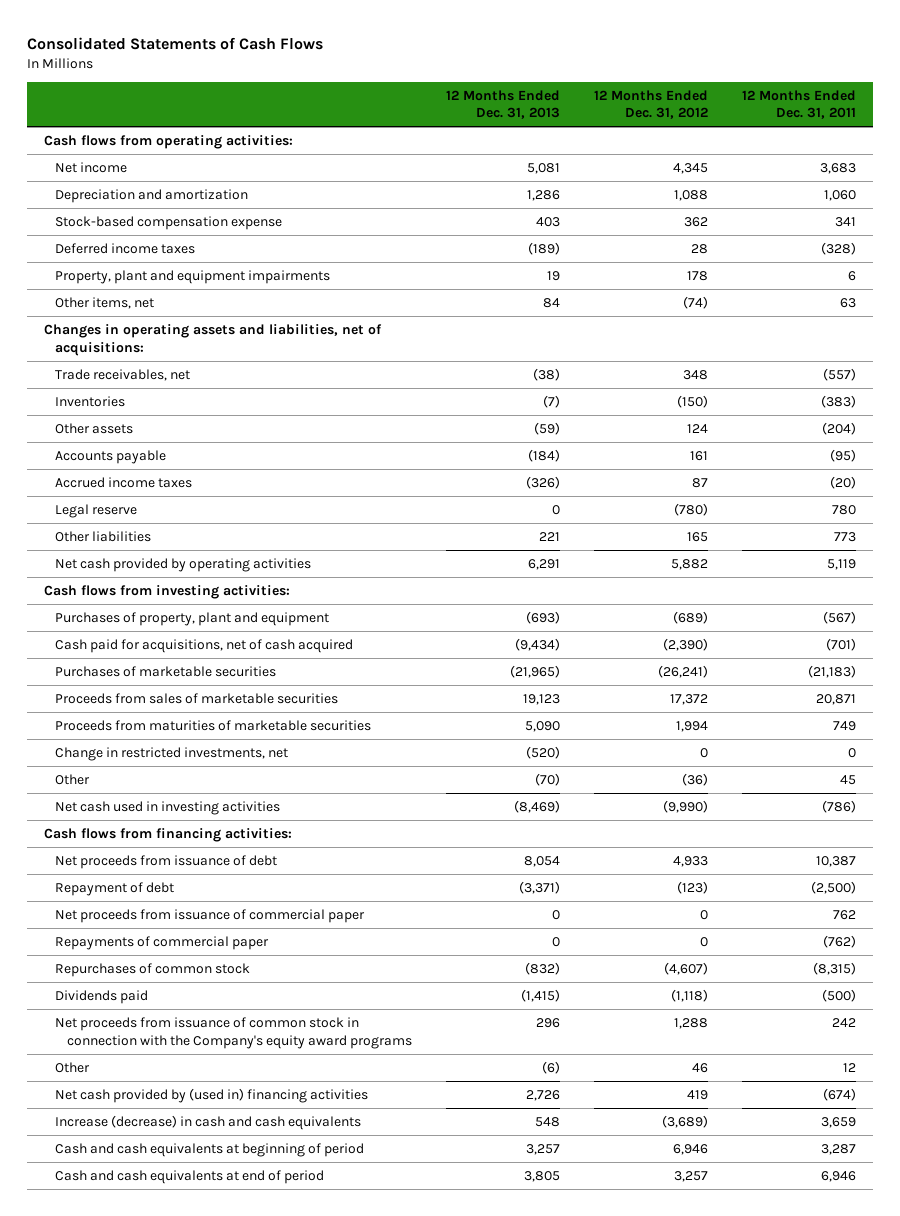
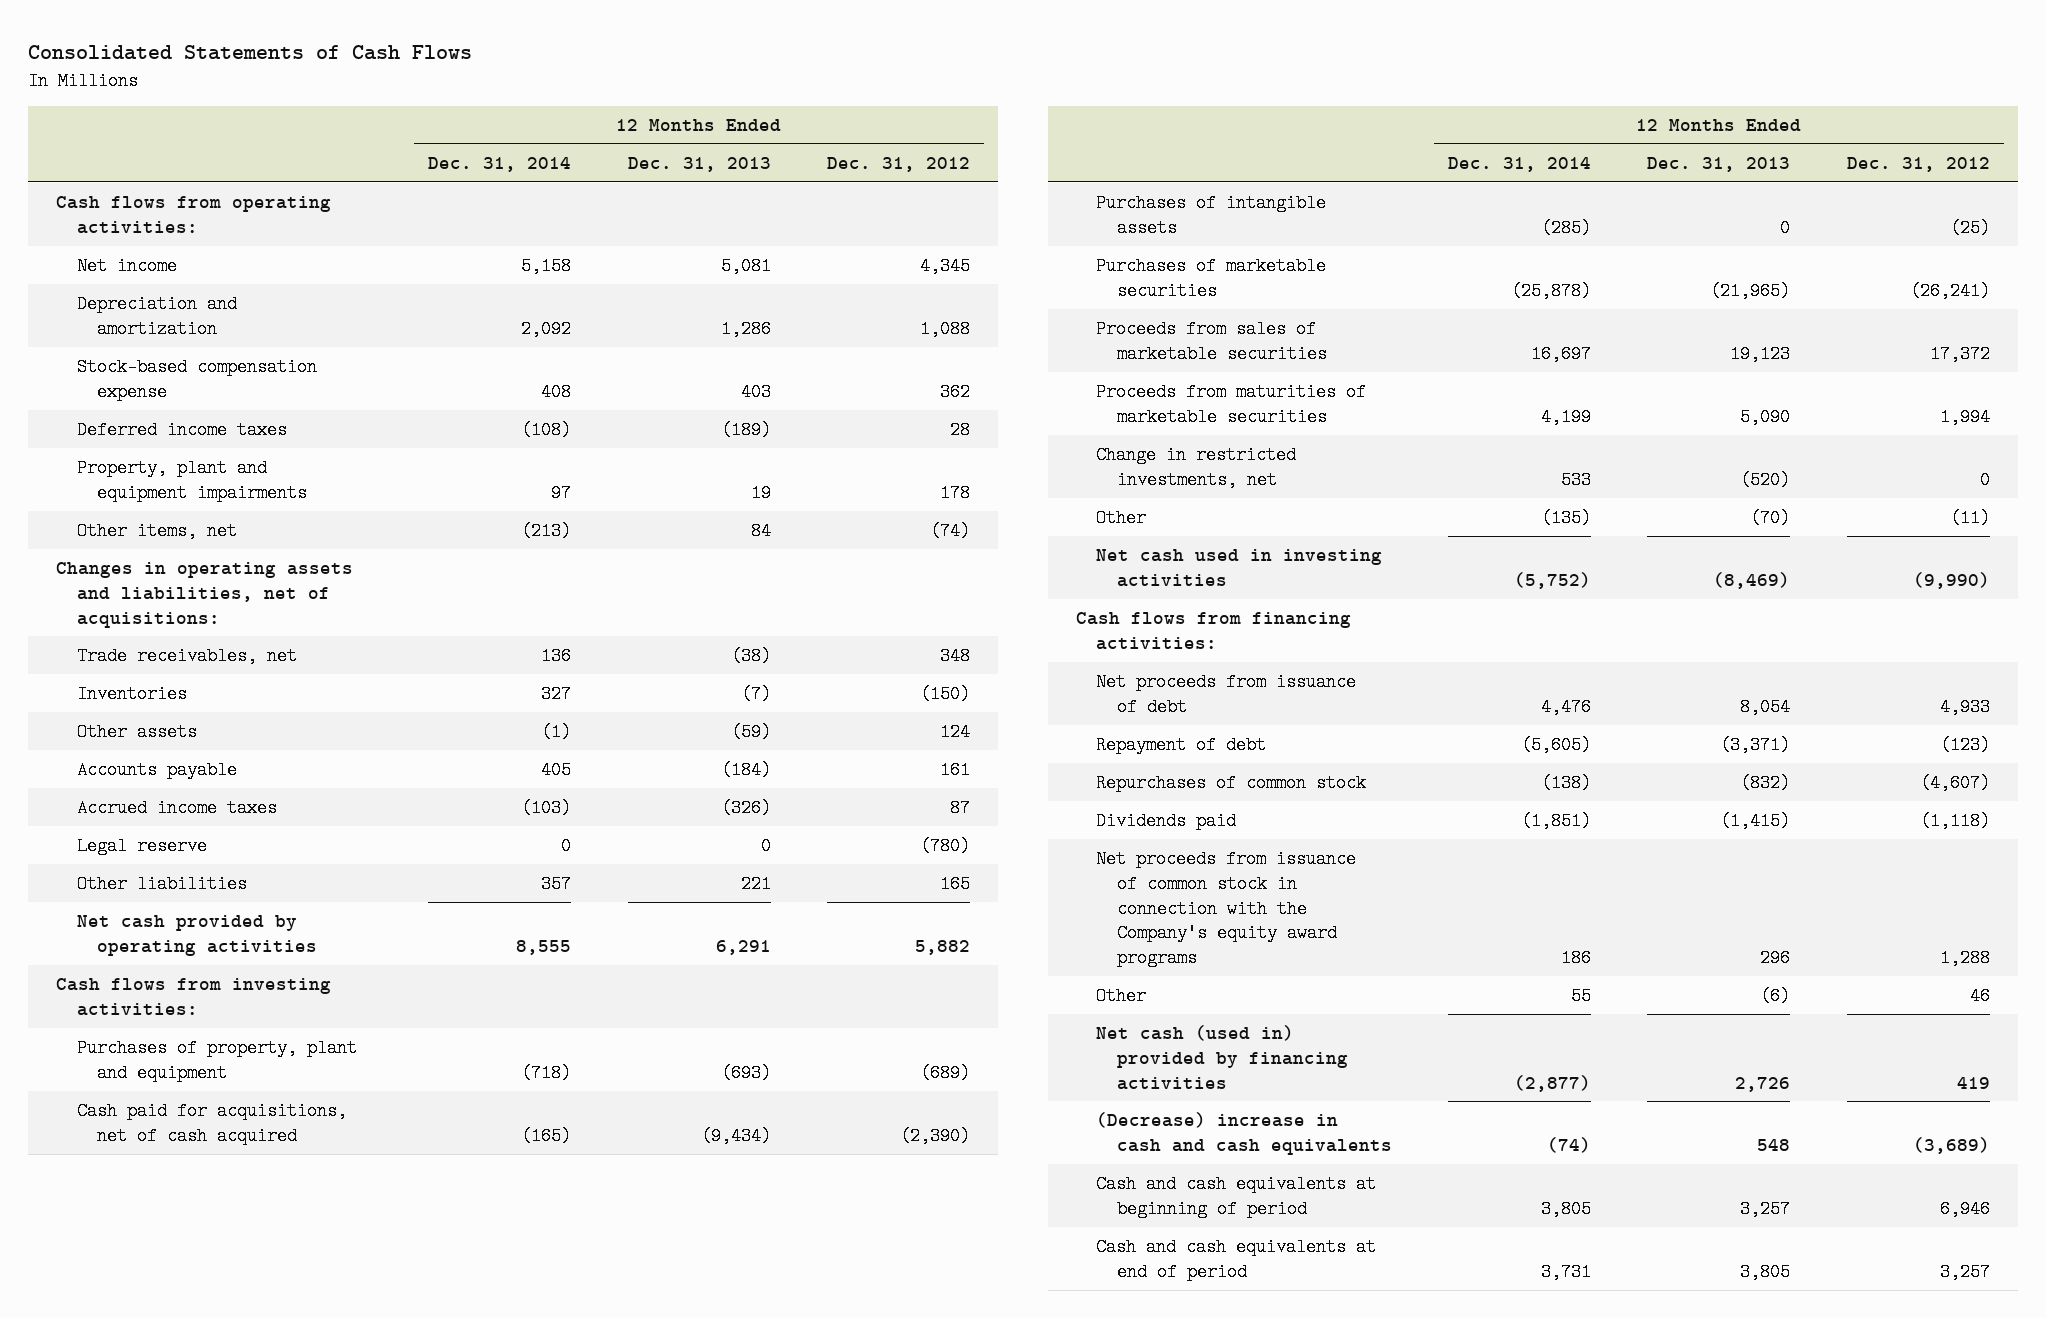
- | 12 Months Ended Dec. 31, 2013 | 12 Months Ended Dec. 31, 2012 | 12 Months Ended Dec. 31, 2011
+ | 12 Months Ended Dec. 31, 2014 | 12 Months Ended Dec. 31, 2013 | 12 Months Ended Dec. 31, 2012
+ Purchases of intangible assets | (285) | 0 | (25)
- Other | (70) | (36) | 45
+ Other | (135) | (70) | (11)
- Net proceeds from issuance of commercial paper | 0 | 0 | 762
- Repayments of commercial paper | 0 | 0 | (762)
- Net cash provided by (used in) financing activities | 2,726 | 419 | (674)
- Increase (decrease) in cash and cash equivalents | 548 | (3,689) | 3,659
+ Net cash (used in) provided by financing activities | (2,877) | 2,726 | 419
+ (Decrease) increase in cash and cash equivalents | (74) | 548 | (3,689)

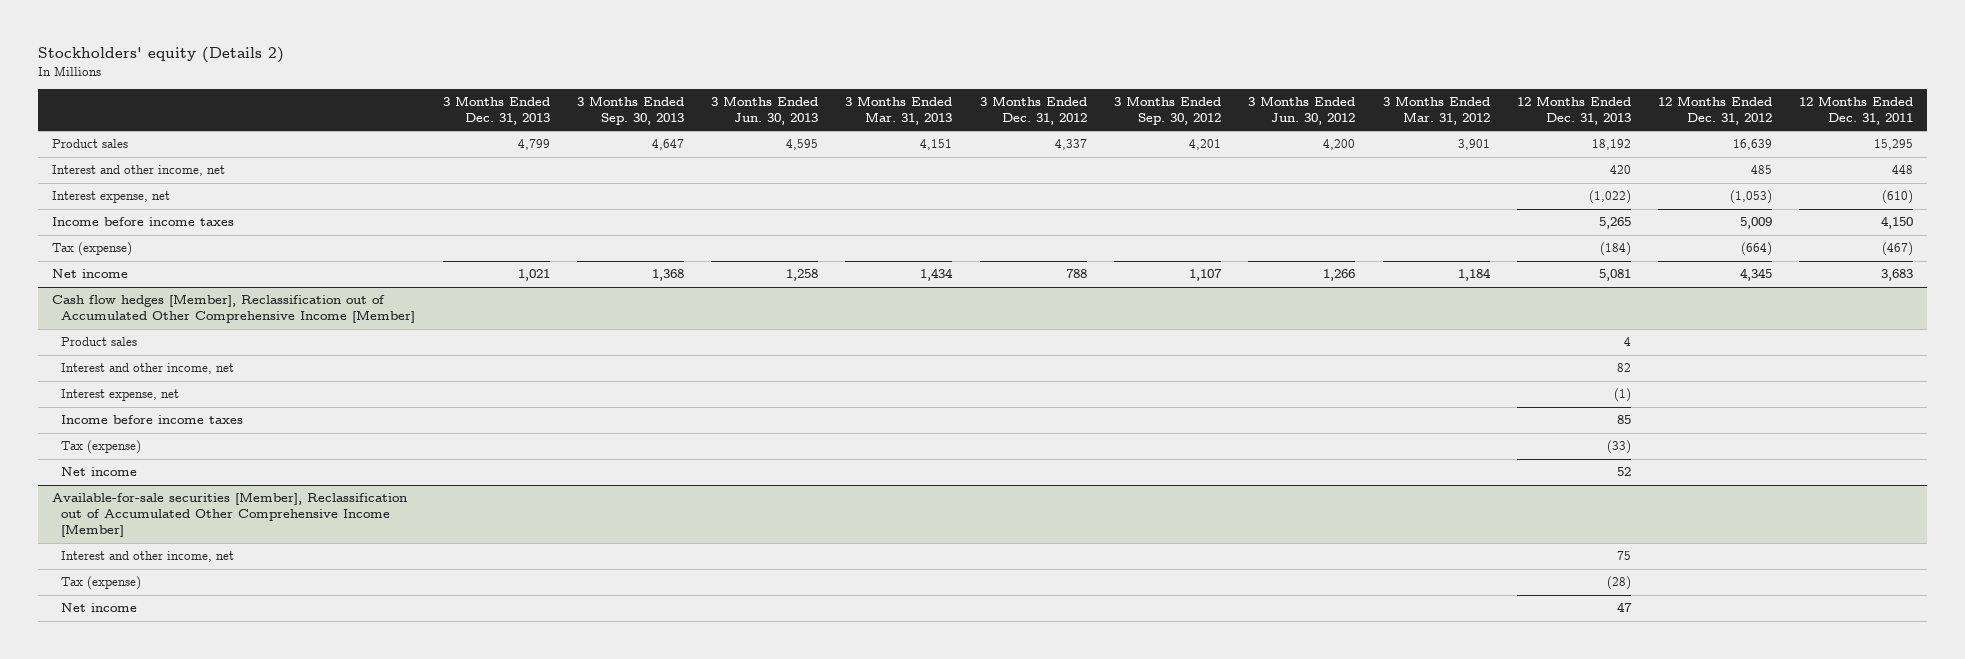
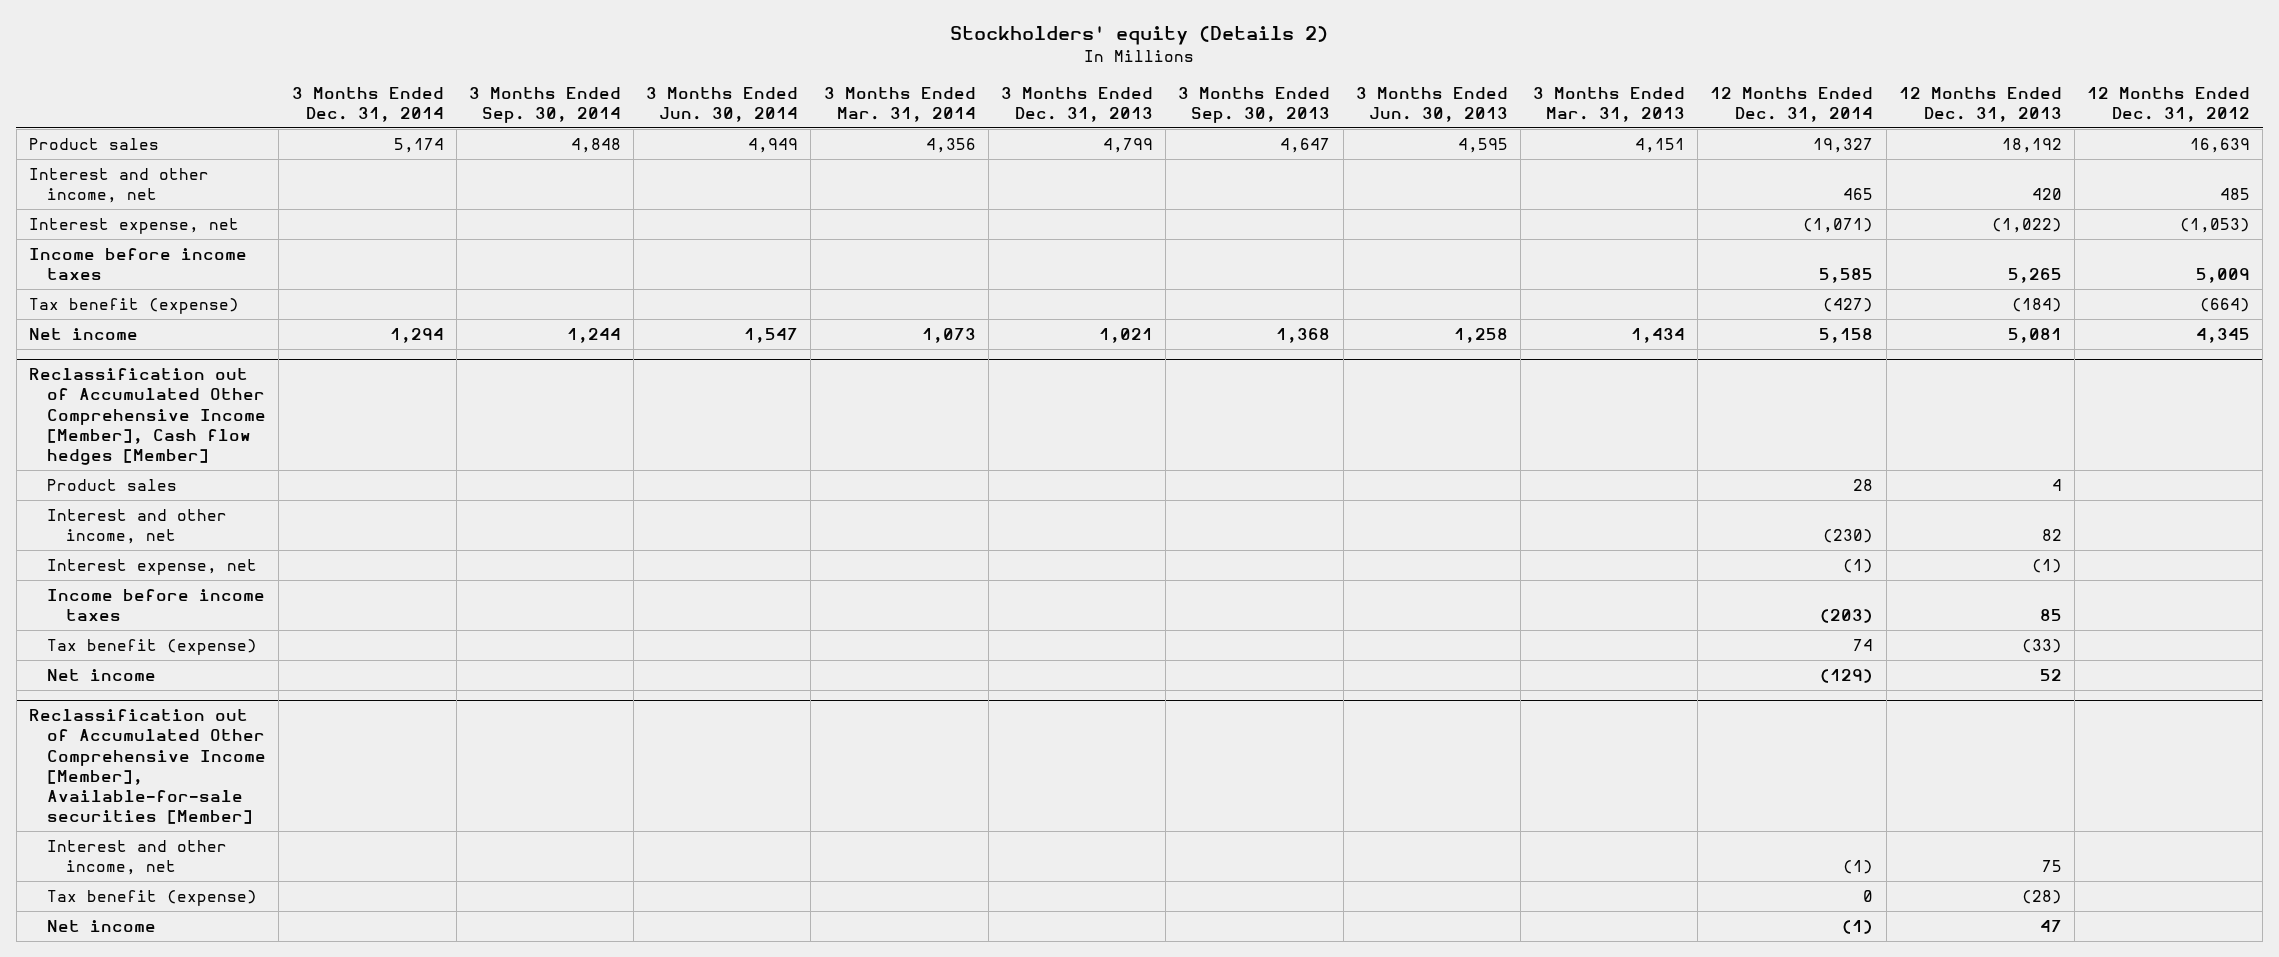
- | 3 Months Ended Dec. 31, 2013 | 3 Months Ended Sep. 30, 2013 | 3 Months Ended Jun. 30, 2013 | 3 Months Ended Mar. 31, 2013 | 3 Months Ended Dec. 31, 2012 | 3 Months Ended Sep. 30, 2012 | 3 Months Ended Jun. 30, 2012 | 3 Months Ended Mar. 31, 2012 | 12 Months Ended Dec. 31, 2013 | 12 Months Ended Dec. 31, 2012 | 12 Months Ended Dec. 31, 2011
+ | 3 Months Ended Dec. 31, 2014 | 3 Months Ended Sep. 30, 2014 | 3 Months Ended Jun. 30, 2014 | 3 Months Ended Mar. 31, 2014 | 3 Months Ended Dec. 31, 2013 | 3 Months Ended Sep. 30, 2013 | 3 Months Ended Jun. 30, 2013 | 3 Months Ended Mar. 31, 2013 | 12 Months Ended Dec. 31, 2014 | 12 Months Ended Dec. 31, 2013 | 12 Months Ended Dec. 31, 2012
- Tax (expense) | | | | | | | | | (184) | (664) | (467)
+ Tax benefit (expense) | | | | | | | | | (427) | (184) | (664)
- Cash flow hedges [Member], Reclassification out of Accumulated Other Comprehensive Income [Member]
+ Reclassification out of Accumulated Other Comprehensive Income [Member], Cash flow hedges [Member]
- Tax (expense) | | | | | | | | | (33) | |
+ Tax benefit (expense) | | | | | | | | | 74 | (33) |
- Available-for-sale securities [Member], Reclassification out of Accumulated Other Comprehensive Income [Member]
+ Reclassification out of Accumulated Other Comprehensive Income [Member], Available-for-sale securities [Member]
- Tax (expense) | | | | | | | | | (28) | |
+ Tax benefit (expense) | | | | | | | | | 0 | (28) |

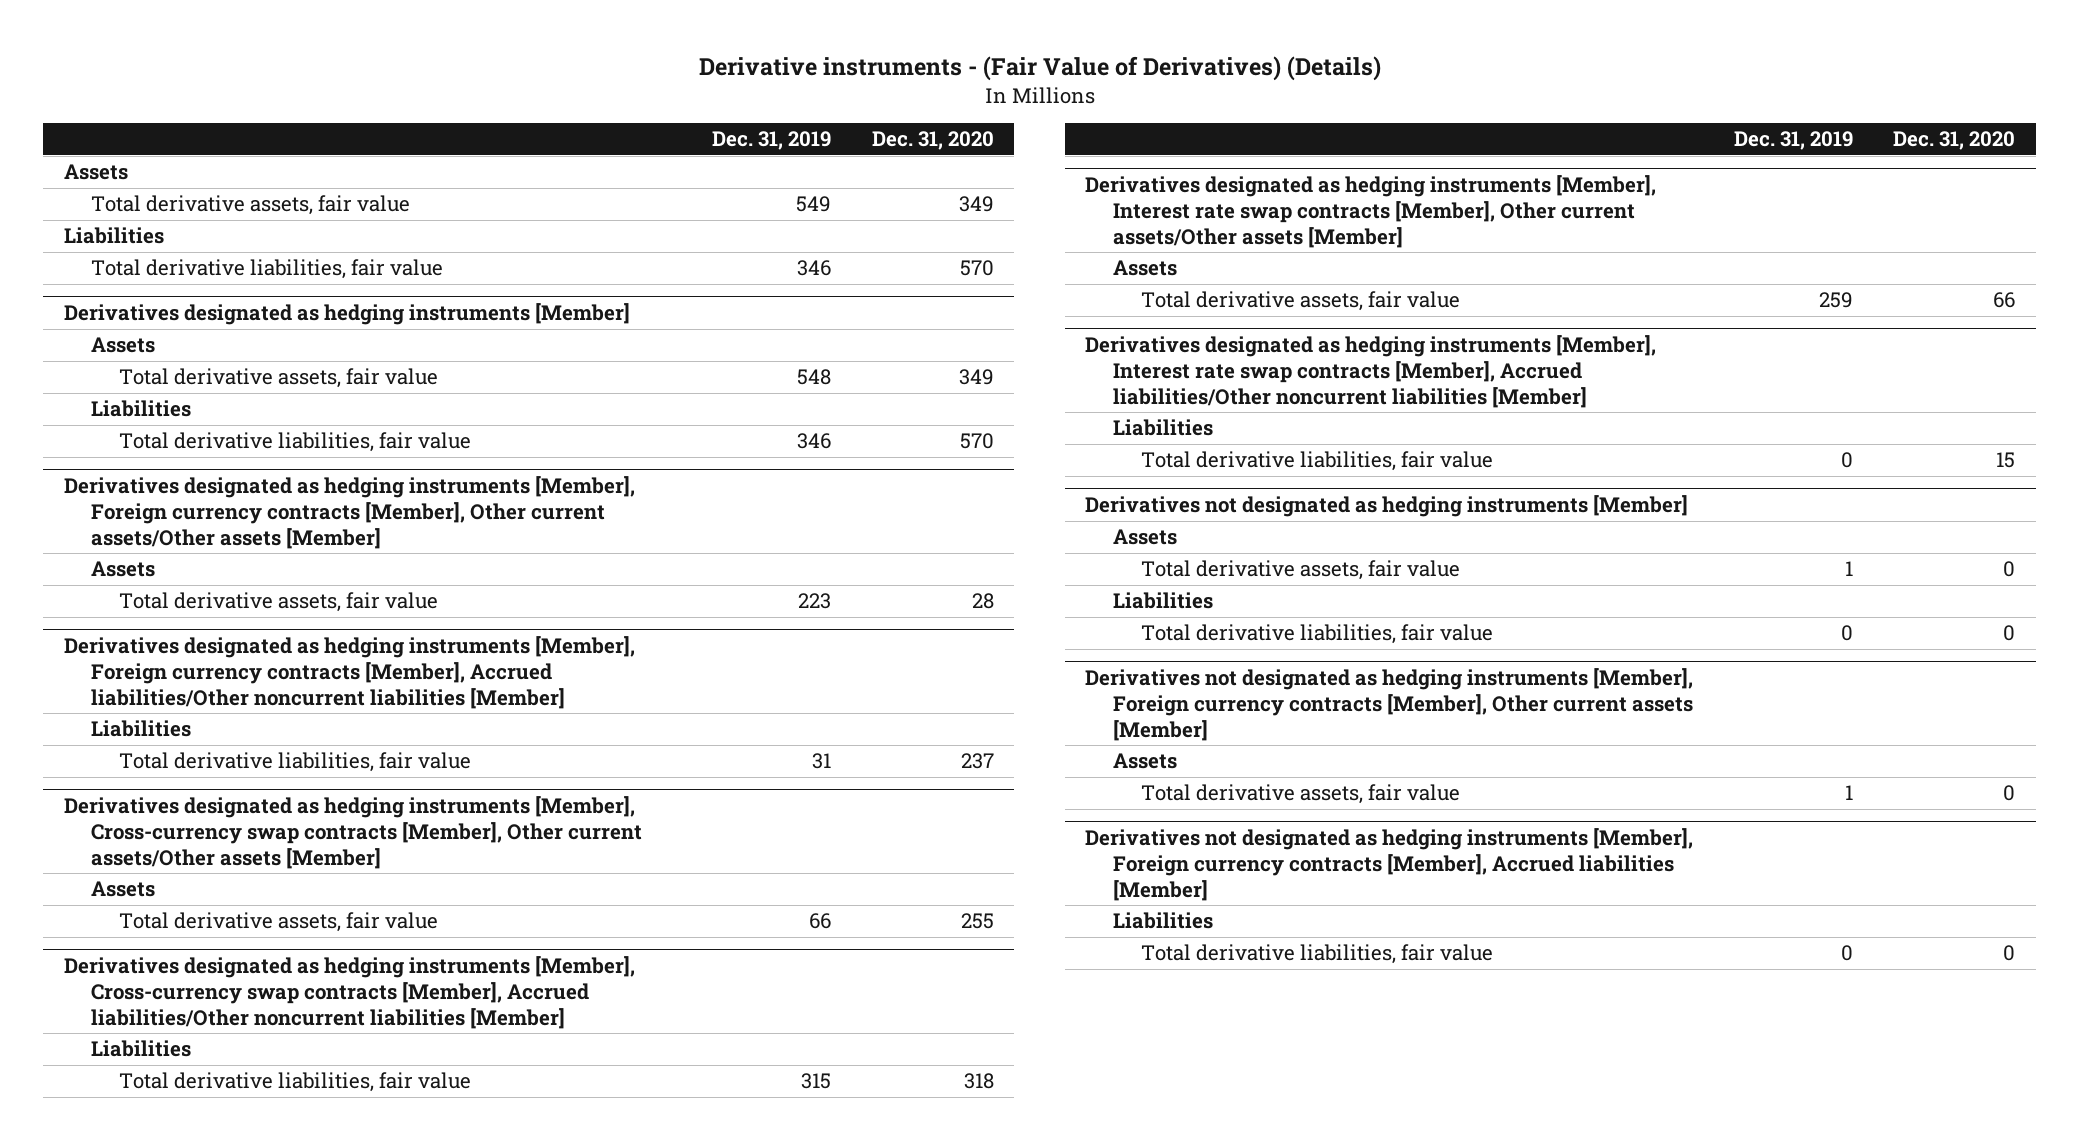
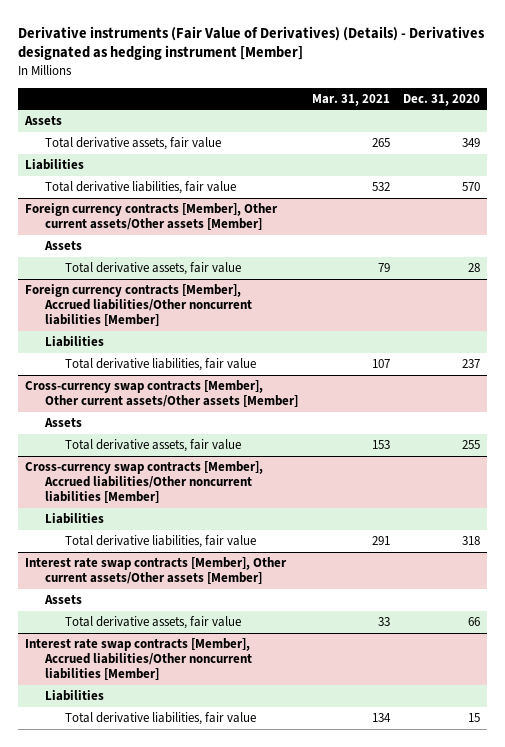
- Derivative instruments - (Fair Value of Derivatives) (Details)
+ Derivative instruments (Fair Value of Derivatives) (Details) - Derivatives designated as hedging instrument [Member]
- | Dec. 31, 2019 | Dec. 31, 2020
+ | Mar. 31, 2021 | Dec. 31, 2020
- Derivatives designated as hedging instruments [Member]
- Assets
- Total derivative assets, fair value | 548 | 349
- Liabilities
- Total derivative liabilities, fair value | 346 | 570
- Derivatives designated as hedging instruments [Member], Foreign currency contracts [Member], Other current assets/Other assets [Member]
+ Foreign currency contracts [Member], Other current assets/Other assets [Member]
- Derivatives designated as hedging instruments [Member], Foreign currency contracts [Member], Accrued liabilities/Other noncurrent liabilities [Member]
+ Foreign currency contracts [Member], Accrued liabilities/Other noncurrent liabilities [Member]
- Derivatives designated as hedging instruments [Member], Cross-currency swap contracts [Member], Other current assets/Other assets [Member]
+ Cross-currency swap contracts [Member], Other current assets/Other assets [Member]
- Derivatives designated as hedging instruments [Member], Cross-currency swap contracts [Member], Accrued liabilities/Other noncurrent liabilities [Member]
+ Cross-currency swap contracts [Member], Accrued liabilities/Other noncurrent liabilities [Member]
- Derivatives designated as hedging instruments [Member], Interest rate swap contracts [Member], Other current assets/Other assets [Member]
+ Interest rate swap contracts [Member], Other current assets/Other assets [Member]
- Derivatives designated as hedging instruments [Member], Interest rate swap contracts [Member], Accrued liabilities/Other noncurrent liabilities [Member]
+ Interest rate swap contracts [Member], Accrued liabilities/Other noncurrent liabilities [Member]
- Derivatives not designated as hedging instruments [Member]
- Assets
- Total derivative assets, fair value | 1 | 0
- Liabilities
- Total derivative liabilities, fair value | 0 | 0
- Derivatives not designated as hedging instruments [Member], Foreign currency contracts [Member], Other current assets [Member]
- Assets
- Total derivative assets, fair value | 1 | 0
- Derivatives not designated as hedging instruments [Member], Foreign currency contracts [Member], Accrued liabilities [Member]
- Liabilities
- Total derivative liabilities, fair value | 0 | 0

